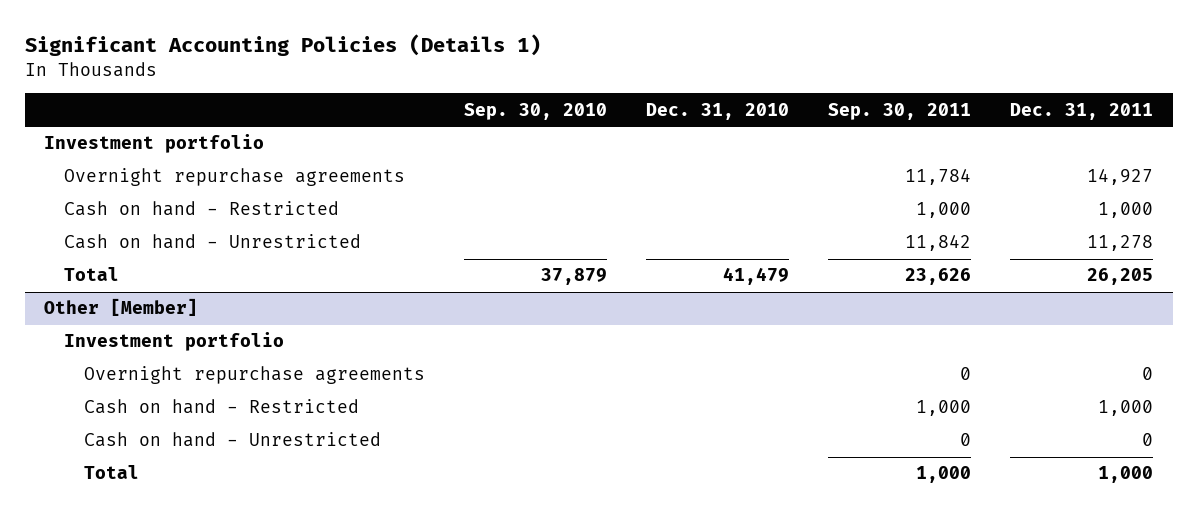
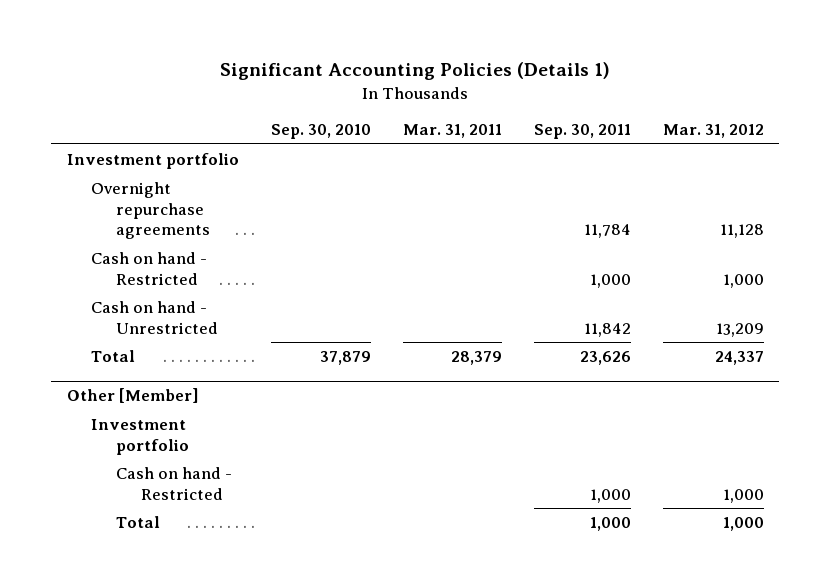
- | Sep. 30, 2010 | Dec. 31, 2010 | Sep. 30, 2011 | Dec. 31, 2011
+ | Sep. 30, 2010 | Mar. 31, 2011 | Sep. 30, 2011 | Mar. 31, 2012
@ Other [Member]
- Overnight repurchase agreements | | | 0 | 0
- Cash on hand - Unrestricted | | | 0 | 0

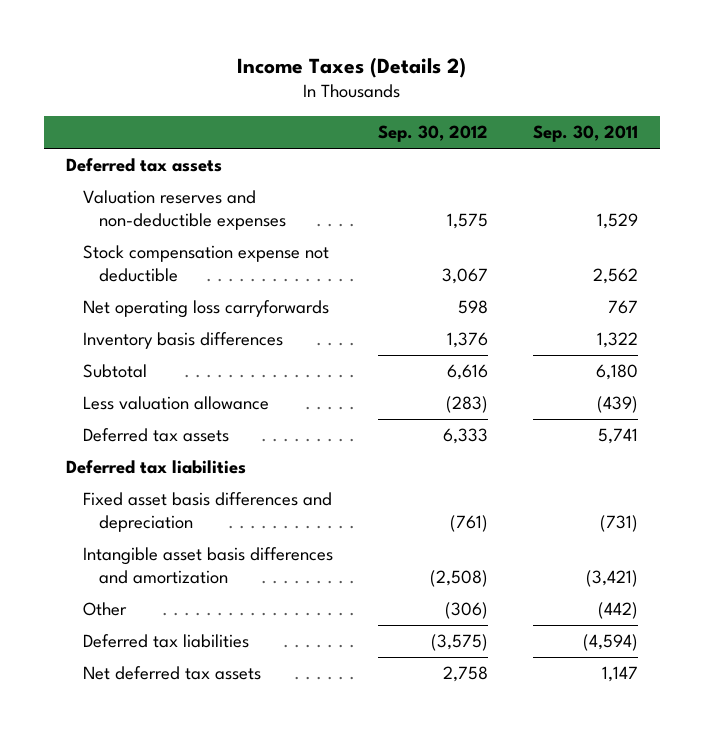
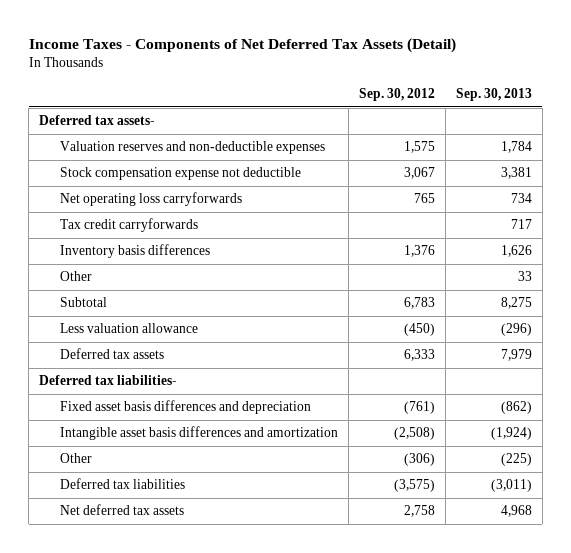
- Income Taxes (Details 2)
+ Income Taxes - Components of Net Deferred Tax Assets (Detail)
- | Sep. 30, 2012 | Sep. 30, 2011
+ | Sep. 30, 2012 | Sep. 30, 2013
- Deferred tax assets
+ Deferred tax assets-
- Net operating loss carryforwards | 598 | 767
+ Net operating loss carryforwards | 765 | 734
+ Tax credit carryforwards | | 717
- Subtotal | 6,616 | 6,180
- Less valuation allowance | (283) | (439)
+ Other | | 33
+ Subtotal | 6,783 | 8,275
+ Less valuation allowance | (450) | (296)
- Deferred tax liabilities
+ Deferred tax liabilities-

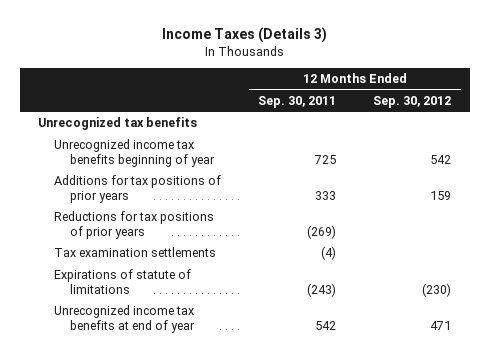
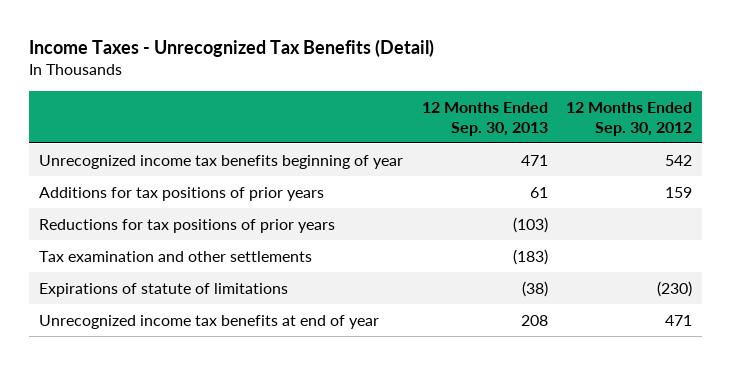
- Income Taxes (Details 3)
+ Income Taxes - Unrecognized Tax Benefits (Detail)
- | 12 Months Ended Sep. 30, 2011 | 12 Months Ended Sep. 30, 2012
+ | 12 Months Ended Sep. 30, 2013 | 12 Months Ended Sep. 30, 2012
- Unrecognized tax benefits
- Tax examination settlements | (4) |
+ Tax examination and other settlements | (183) |

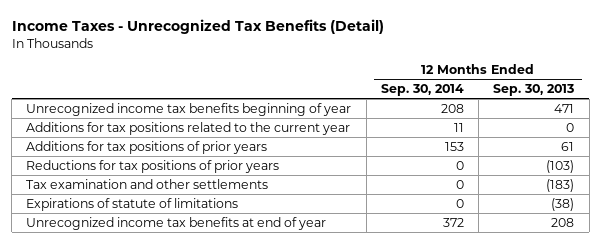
- | 12 Months Ended Sep. 30, 2013 | 12 Months Ended Sep. 30, 2012
+ | 12 Months Ended Sep. 30, 2014 | 12 Months Ended Sep. 30, 2013
+ Additions for tax positions related to the current year | 11 | 0

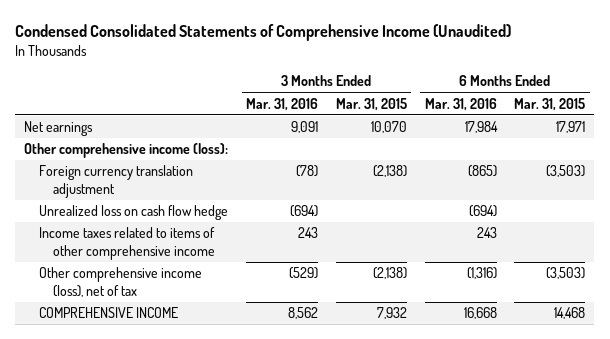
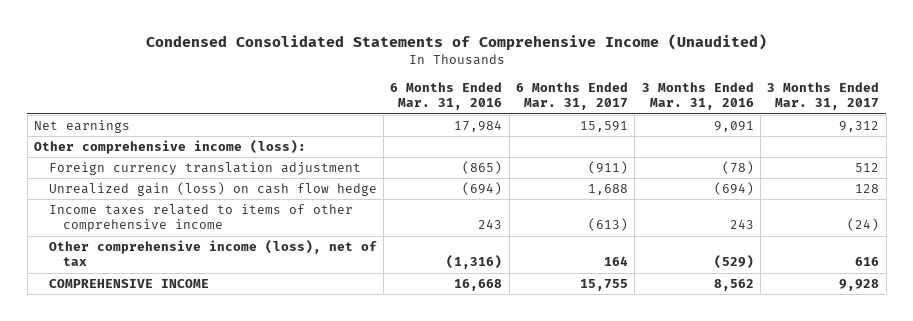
- | 3 Months Ended Mar. 31, 2016 | 3 Months Ended Mar. 31, 2015 | 6 Months Ended Mar. 31, 2016 | 6 Months Ended Mar. 31, 2015
+ | 6 Months Ended Mar. 31, 2016 | 6 Months Ended Mar. 31, 2017 | 3 Months Ended Mar. 31, 2016 | 3 Months Ended Mar. 31, 2017
- Unrealized loss on cash flow hedge | (694) | | (694) |
+ Unrealized gain (loss) on cash flow hedge | (694) | 1,688 | (694) | 128

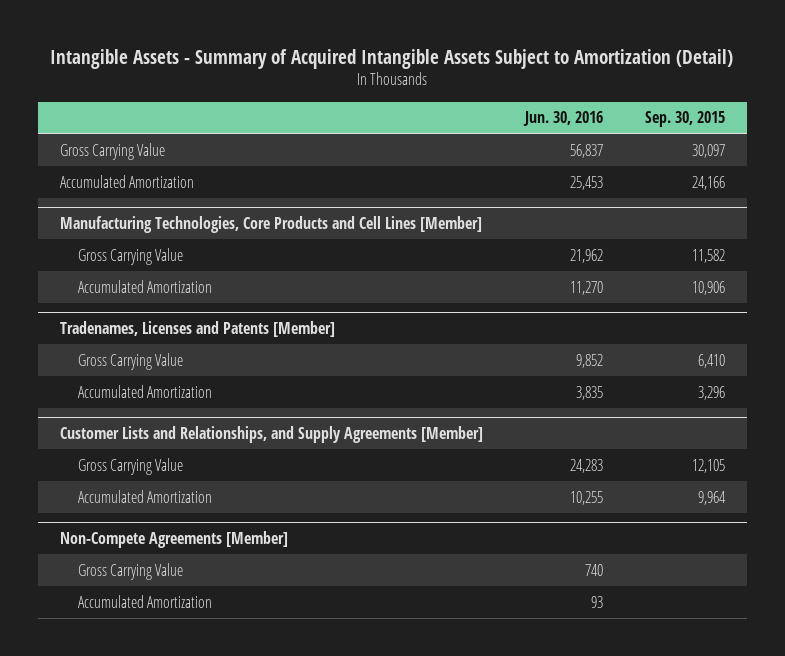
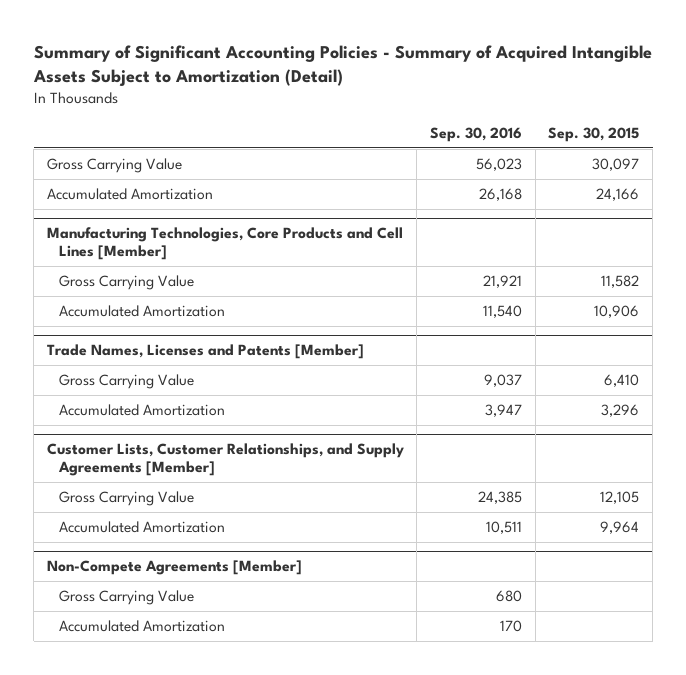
- Intangible Assets - Summary of Acquired Intangible Assets Subject to Amortization (Detail)
+ Summary of Significant Accounting Policies - Summary of Acquired Intangible Assets Subject to Amortization (Detail)
- | Jun. 30, 2016 | Sep. 30, 2015
+ | Sep. 30, 2016 | Sep. 30, 2015
- Tradenames, Licenses and Patents [Member]
+ Trade Names, Licenses and Patents [Member]
- Customer Lists and Relationships, and Supply Agreements [Member]
+ Customer Lists, Customer Relationships, and Supply Agreements [Member]

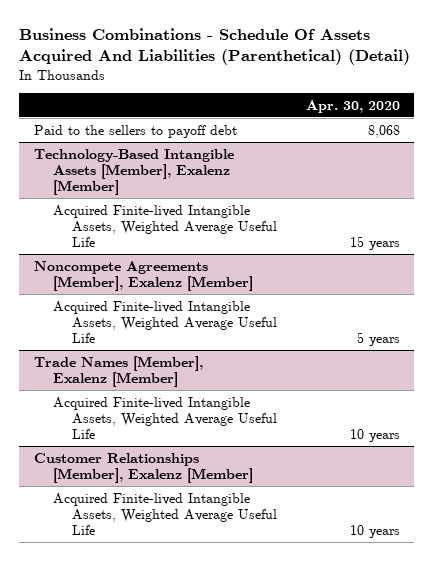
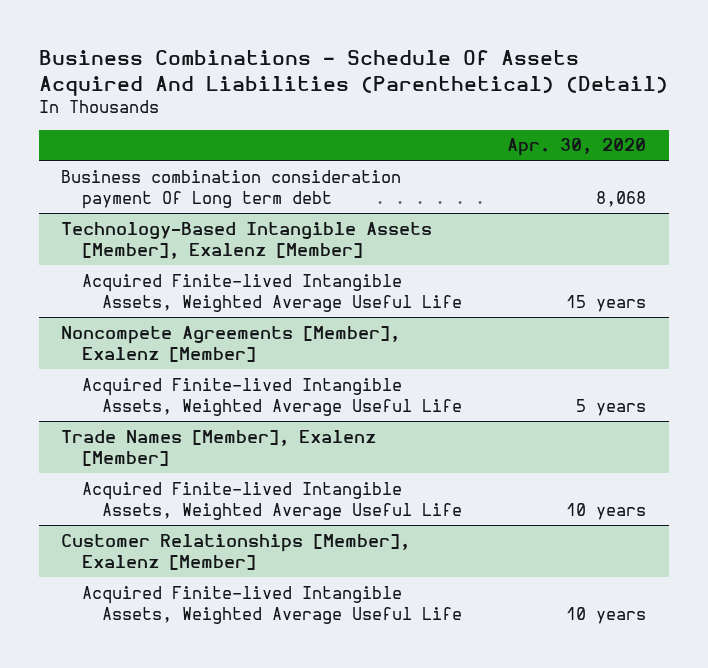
- Paid to the sellers to payoff debt | 8,068
+ Business combination consideration payment Of Long term debt | 8,068

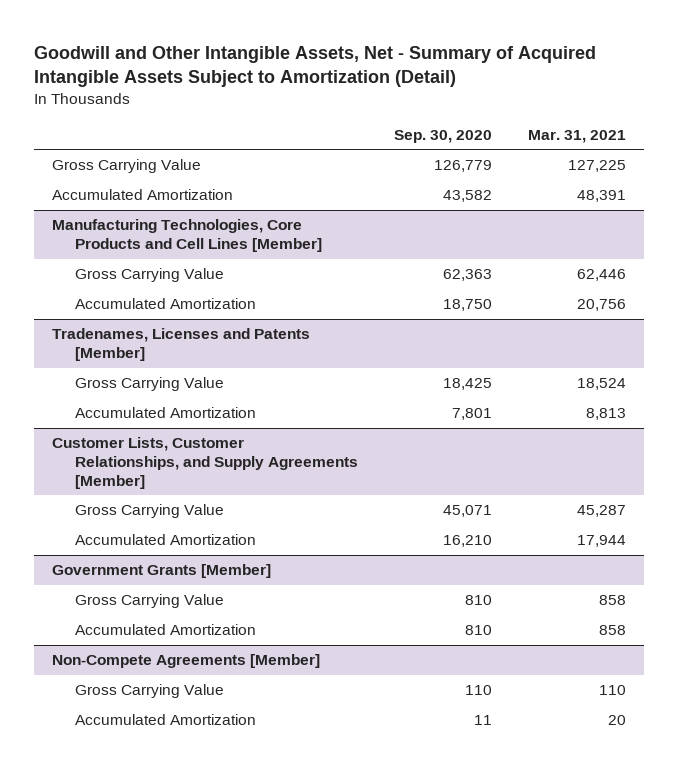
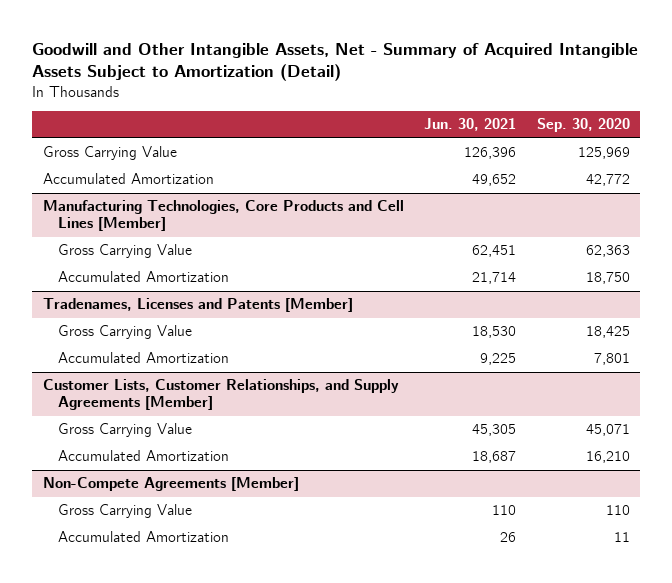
- | Sep. 30, 2020 | Mar. 31, 2021
+ | Jun. 30, 2021 | Sep. 30, 2020
- Gross Carrying Value | 126,779 | 127,225
- Accumulated Amortization | 43,582 | 48,391
+ Gross Carrying Value | 126,396 | 125,969
+ Accumulated Amortization | 49,652 | 42,772
- Government Grants [Member]
- Gross Carrying Value | 810 | 858
- Accumulated Amortization | 810 | 858

